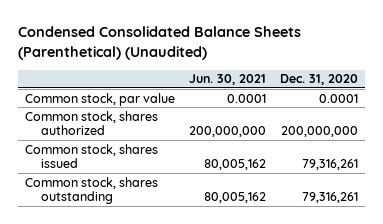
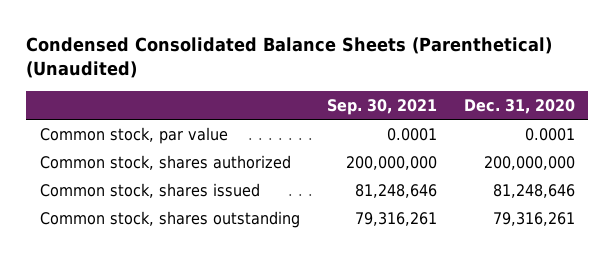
- | Jun. 30, 2021 | Dec. 31, 2020
+ | Sep. 30, 2021 | Dec. 31, 2020
- Common stock, shares issued | 80,005,162 | 79,316,261
+ Common stock, shares issued | 81,248,646 | 81,248,646

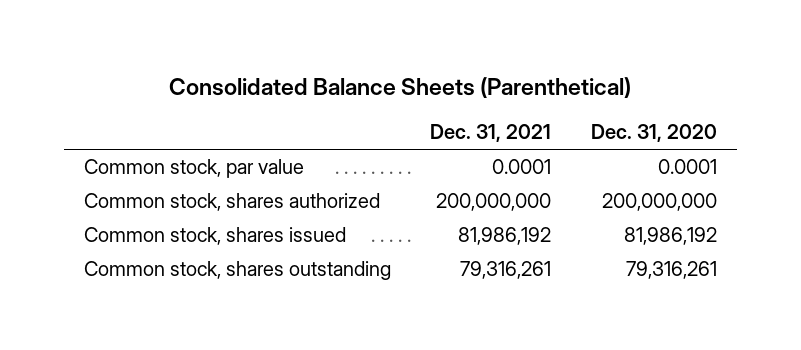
- Condensed Consolidated Balance Sheets (Parenthetical) (Unaudited)
+ Consolidated Balance Sheets (Parenthetical)
- | Sep. 30, 2021 | Dec. 31, 2020
+ | Dec. 31, 2021 | Dec. 31, 2020
- Common stock, shares issued | 81,248,646 | 81,248,646
+ Common stock, shares issued | 81,986,192 | 81,986,192

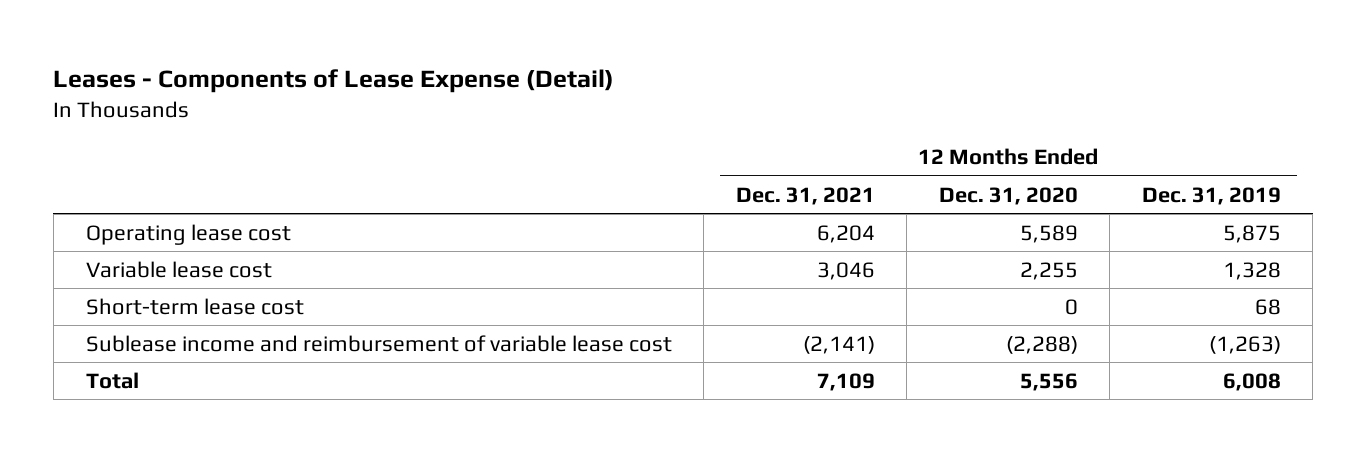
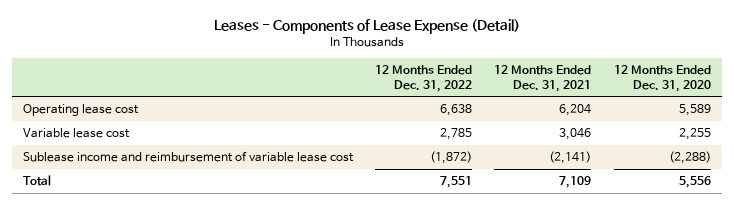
- | 12 Months Ended Dec. 31, 2021 | 12 Months Ended Dec. 31, 2020 | 12 Months Ended Dec. 31, 2019
+ | 12 Months Ended Dec. 31, 2022 | 12 Months Ended Dec. 31, 2021 | 12 Months Ended Dec. 31, 2020
- Short-term lease cost | | 0 | 68

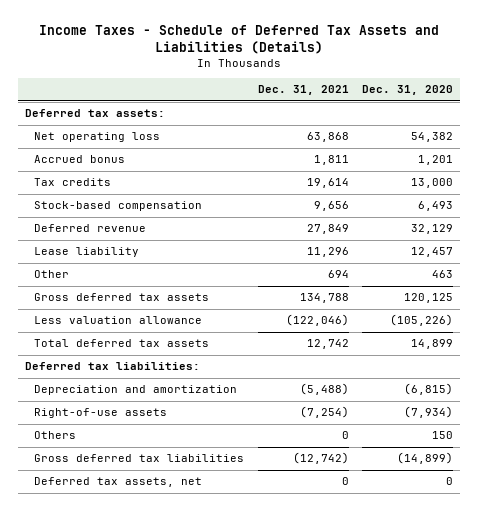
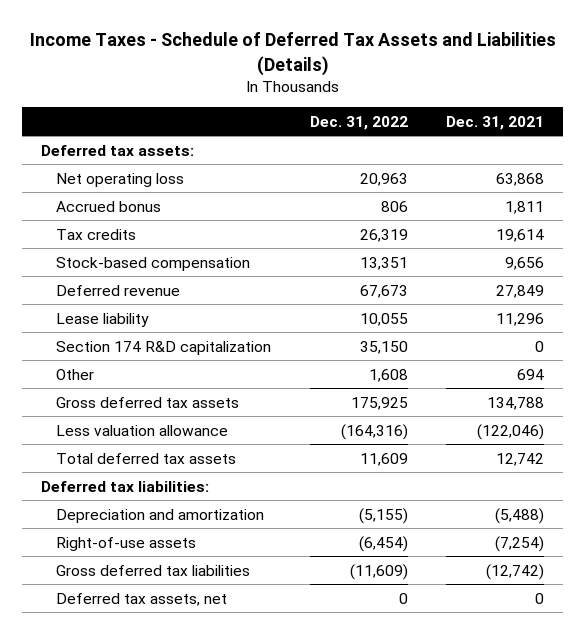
- | Dec. 31, 2021 | Dec. 31, 2020
+ | Dec. 31, 2022 | Dec. 31, 2021
+ Section 174 R&D capitalization | 35,150 | 0
- Others | 0 | 150

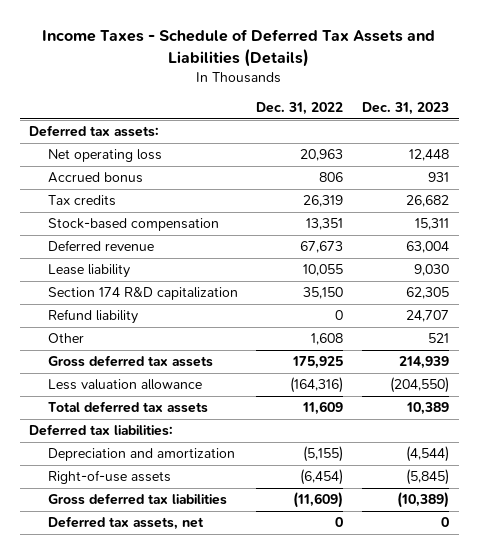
- | Dec. 31, 2022 | Dec. 31, 2021
+ | Dec. 31, 2022 | Dec. 31, 2023
+ Refund liability | 0 | 24,707

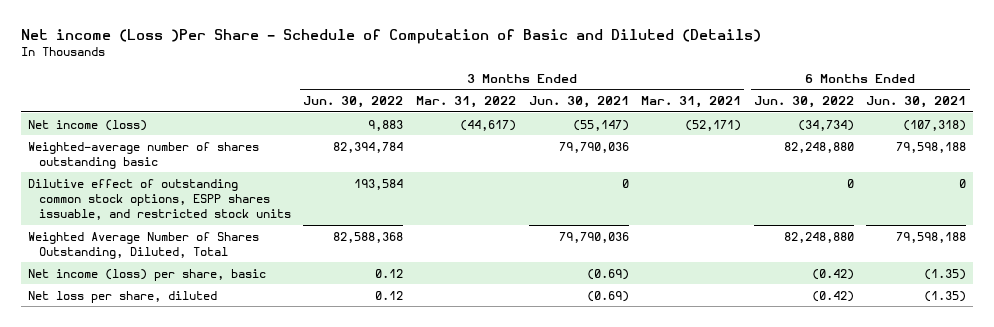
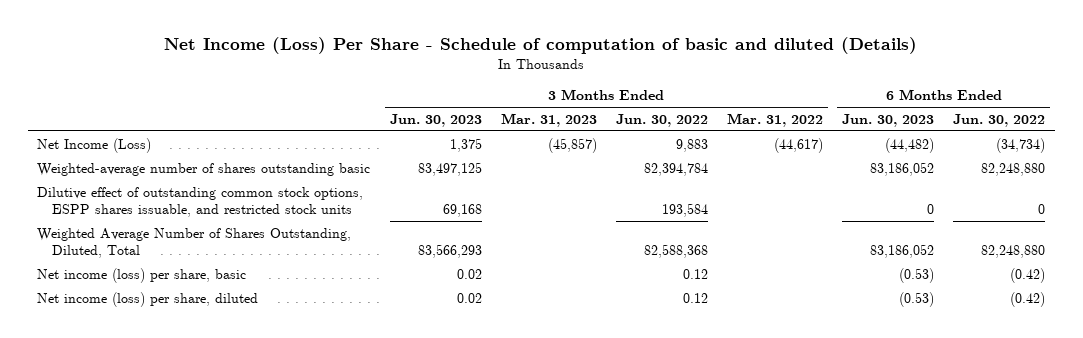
- Net income (Loss )Per Share - Schedule of Computation of Basic and Diluted (Details)
+ Net Income (Loss) Per Share - Schedule of computation of basic and diluted (Details)
- | 3 Months Ended Jun. 30, 2022 | 3 Months Ended Mar. 31, 2022 | 3 Months Ended Jun. 30, 2021 | 3 Months Ended Mar. 31, 2021 | 6 Months Ended Jun. 30, 2022 | 6 Months Ended Jun. 30, 2021
+ | 3 Months Ended Jun. 30, 2023 | 3 Months Ended Mar. 31, 2023 | 3 Months Ended Jun. 30, 2022 | 3 Months Ended Mar. 31, 2022 | 6 Months Ended Jun. 30, 2023 | 6 Months Ended Jun. 30, 2022
- Net income (loss) | 9,883 | (44,617) | (55,147) | (52,171) | (34,734) | (107,318)
+ Net Income (Loss) | 1,375 | (45,857) | 9,883 | (44,617) | (44,482) | (34,734)
- Net loss per share, diluted | 0.12 | | (0.69) | | (0.42) | (1.35)
+ Net income (loss) per share, diluted | 0.02 | | 0.12 | | (0.53) | (0.42)

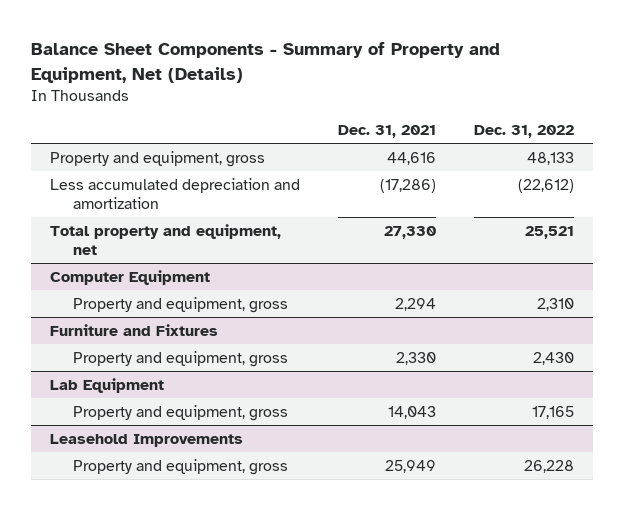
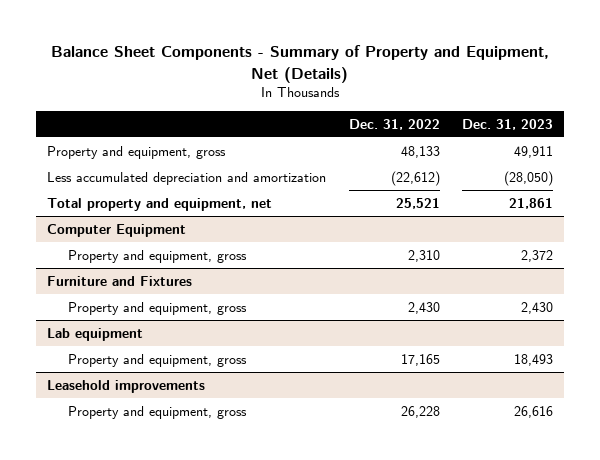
- | Dec. 31, 2021 | Dec. 31, 2022
+ | Dec. 31, 2022 | Dec. 31, 2023
- Lab Equipment
+ Lab equipment
- Leasehold Improvements
+ Leasehold improvements

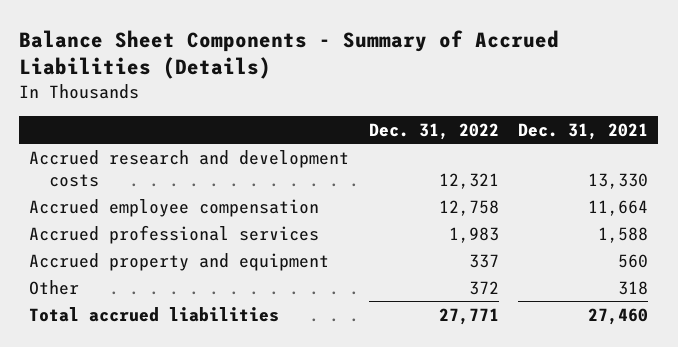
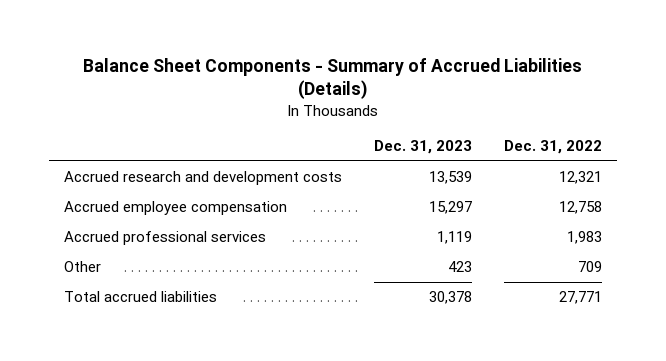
- | Dec. 31, 2022 | Dec. 31, 2021
+ | Dec. 31, 2023 | Dec. 31, 2022
- Accrued property and equipment | 337 | 560
- Other | 372 | 318
+ Other | 423 | 709

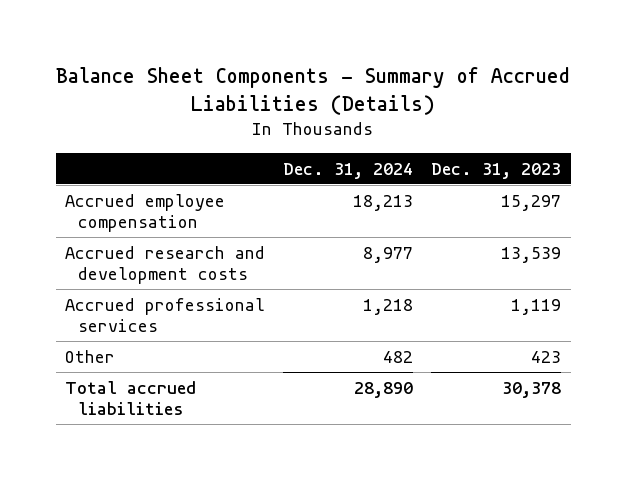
- | Dec. 31, 2023 | Dec. 31, 2022
+ | Dec. 31, 2024 | Dec. 31, 2023
moved down: Accrued research and development costs | 8,977 | 13,539

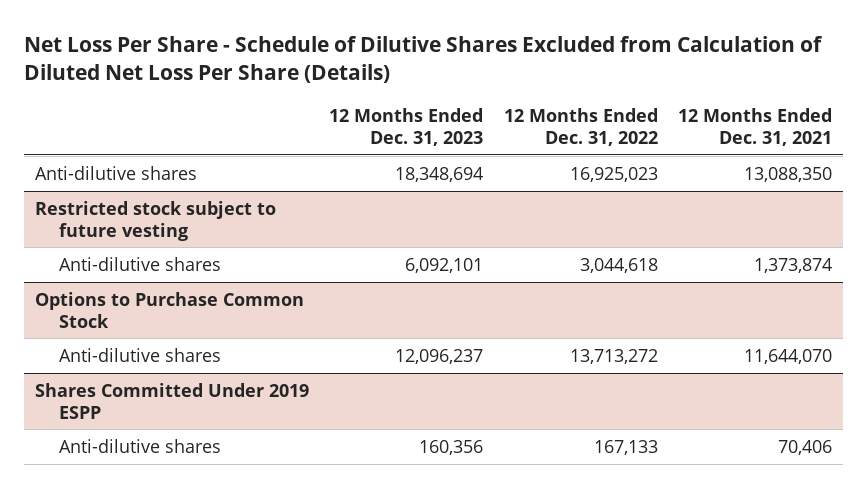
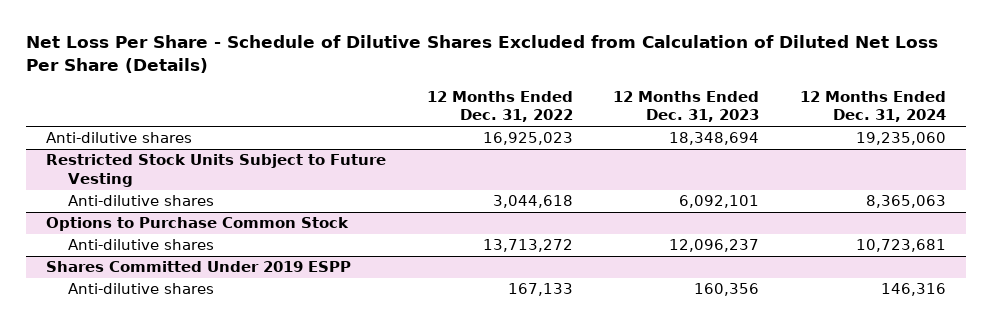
- | 12 Months Ended Dec. 31, 2023 | 12 Months Ended Dec. 31, 2022 | 12 Months Ended Dec. 31, 2021
+ | 12 Months Ended Dec. 31, 2022 | 12 Months Ended Dec. 31, 2023 | 12 Months Ended Dec. 31, 2024
- Restricted stock subject to future vesting
+ Restricted Stock Units Subject to Future Vesting

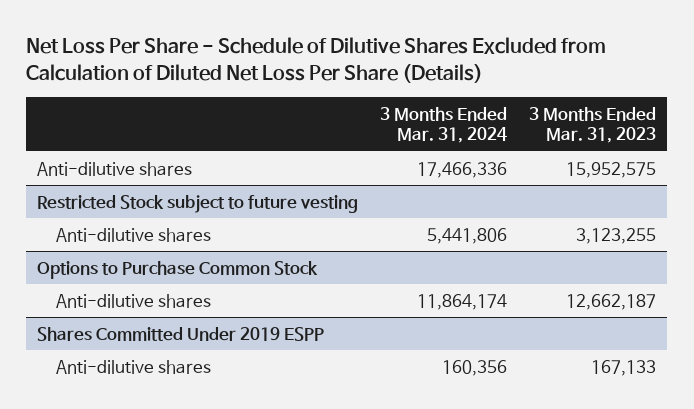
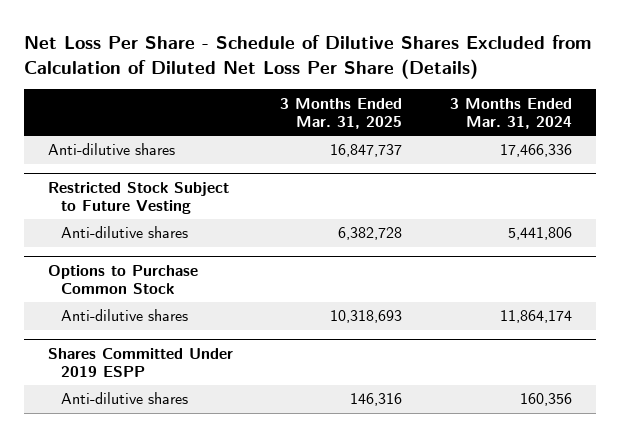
- | 3 Months Ended Mar. 31, 2024 | 3 Months Ended Mar. 31, 2023
+ | 3 Months Ended Mar. 31, 2025 | 3 Months Ended Mar. 31, 2024
- Restricted Stock subject to future vesting
+ Restricted Stock Subject to Future Vesting

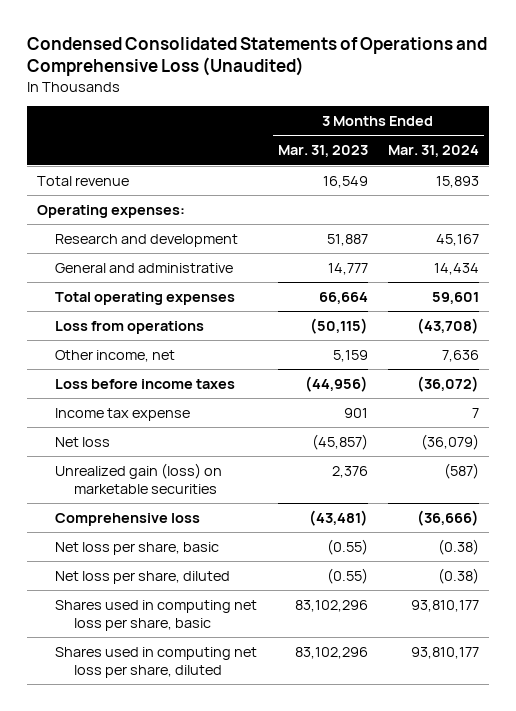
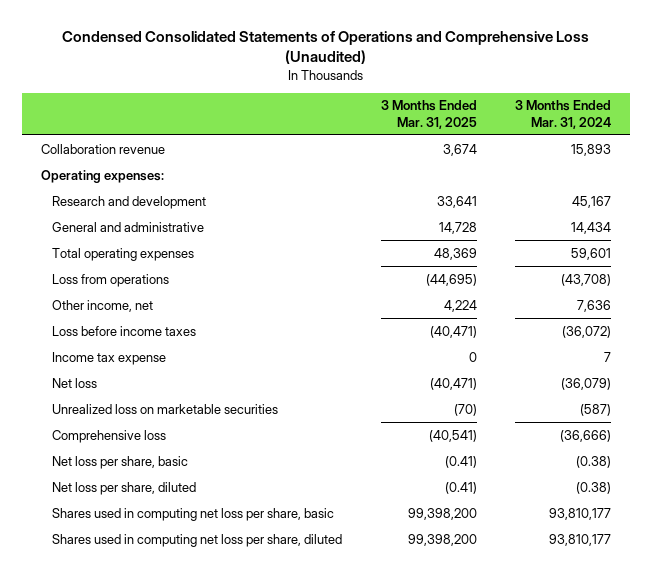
- | 3 Months Ended Mar. 31, 2023 | 3 Months Ended Mar. 31, 2024
+ | 3 Months Ended Mar. 31, 2025 | 3 Months Ended Mar. 31, 2024
- Total revenue | 16,549 | 15,893
+ Collaboration revenue | 3,674 | 15,893
- Unrealized gain (loss) on marketable securities | 2,376 | (587)
+ Unrealized loss on marketable securities | (70) | (587)

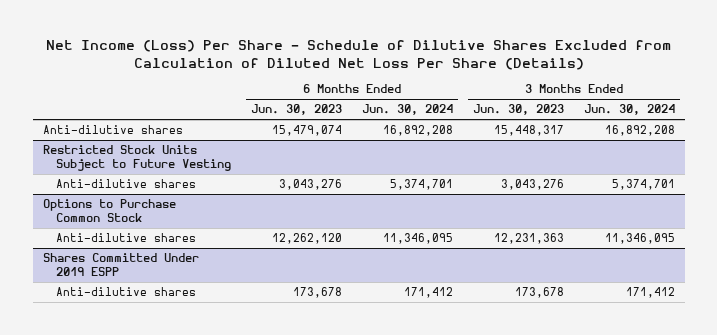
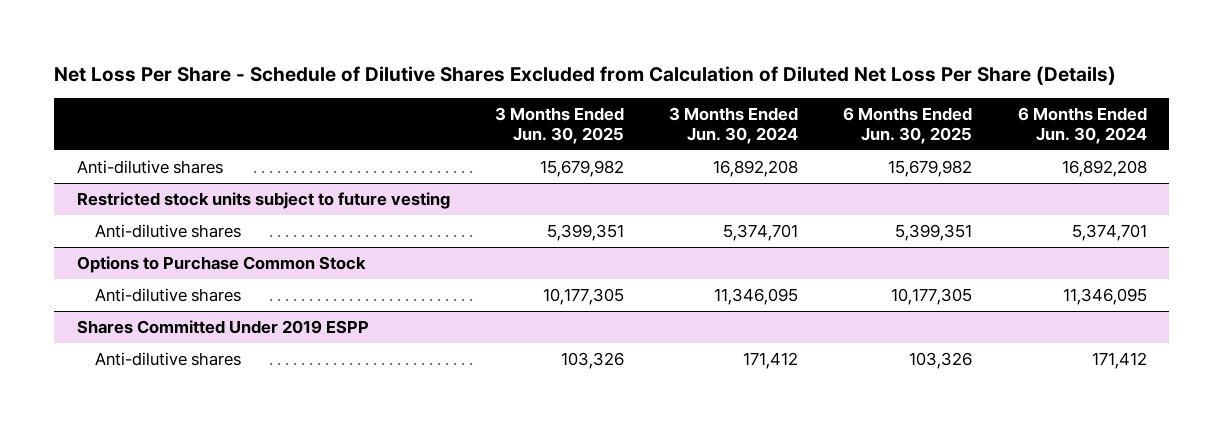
- Net Income (Loss) Per Share - Schedule of Dilutive Shares Excluded from Calculation of Diluted Net Loss Per Share (Details)
+ Net Loss Per Share - Schedule of Dilutive Shares Excluded from Calculation of Diluted Net Loss Per Share (Details)
- | 6 Months Ended Jun. 30, 2023 | 6 Months Ended Jun. 30, 2024 | 3 Months Ended Jun. 30, 2023 | 3 Months Ended Jun. 30, 2024
+ | 3 Months Ended Jun. 30, 2025 | 3 Months Ended Jun. 30, 2024 | 6 Months Ended Jun. 30, 2025 | 6 Months Ended Jun. 30, 2024
- Restricted Stock Units Subject to Future Vesting
+ Restricted stock units subject to future vesting

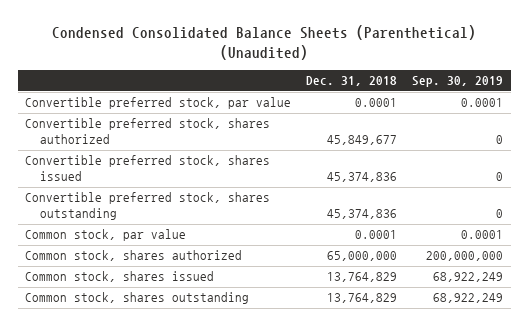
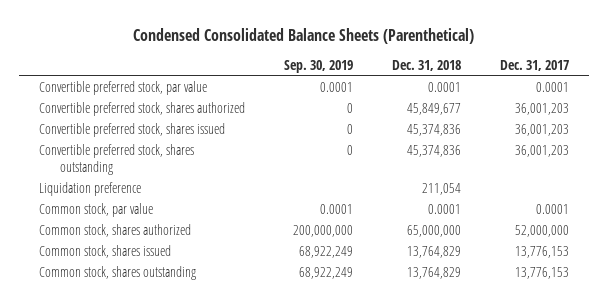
- Condensed Consolidated Balance Sheets (Parenthetical) (Unaudited)
+ Condensed Consolidated Balance Sheets (Parenthetical)
- | Dec. 31, 2018 | Sep. 30, 2019
+ | Sep. 30, 2019 | Dec. 31, 2018 | Dec. 31, 2017
+ Liquidation preference | | 211,054 |

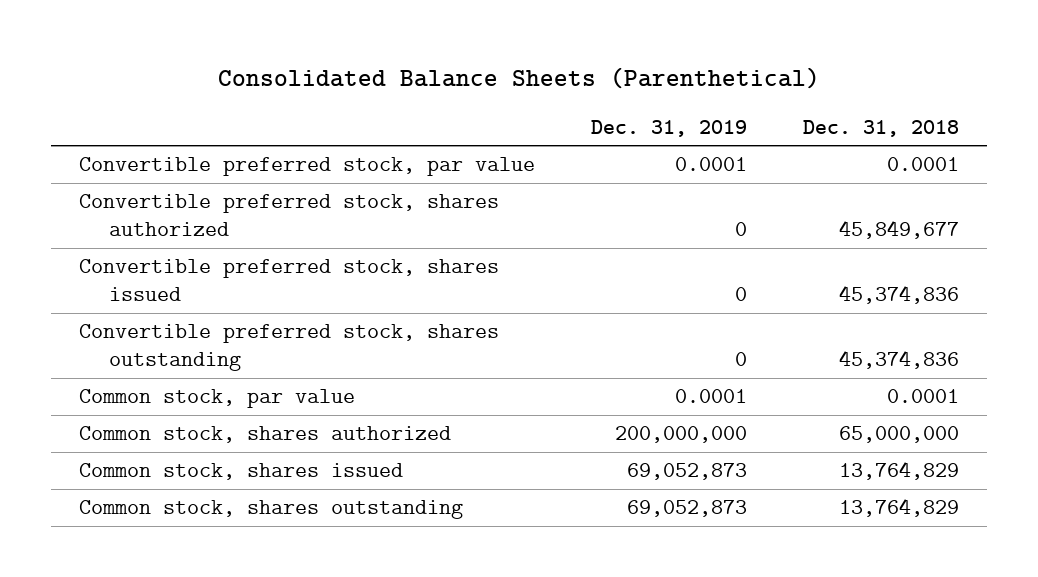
- Condensed Consolidated Balance Sheets (Parenthetical)
+ Consolidated Balance Sheets (Parenthetical)
- | Sep. 30, 2019 | Dec. 31, 2018 | Dec. 31, 2017
+ | Dec. 31, 2019 | Dec. 31, 2018
- Liquidation preference | | 211,054 |

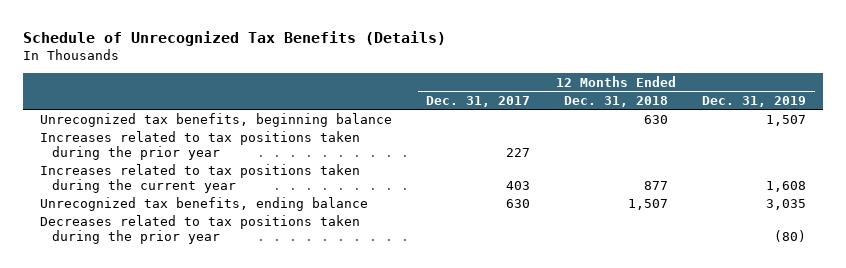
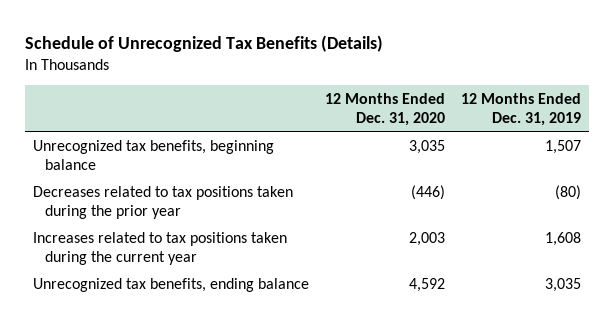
- | 12 Months Ended Dec. 31, 2017 | 12 Months Ended Dec. 31, 2018 | 12 Months Ended Dec. 31, 2019
+ | 12 Months Ended Dec. 31, 2020 | 12 Months Ended Dec. 31, 2019
- Increases related to tax positions taken during the prior year | 227 | |
moved up: Decreases related to tax positions taken during the prior year | (446) | (80)

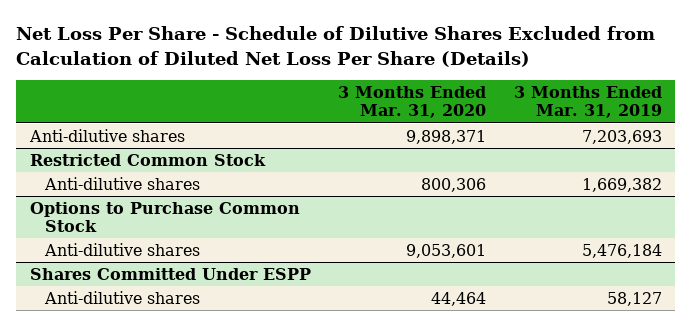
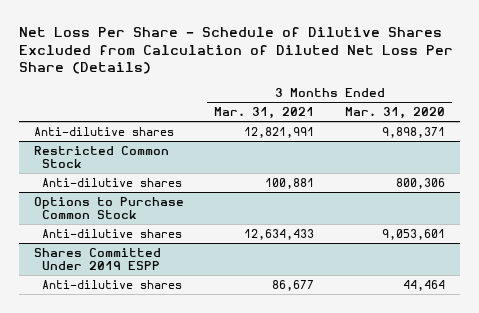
- | 3 Months Ended Mar. 31, 2020 | 3 Months Ended Mar. 31, 2019
+ | 3 Months Ended Mar. 31, 2021 | 3 Months Ended Mar. 31, 2020
- Shares Committed Under ESPP
+ Shares Committed Under 2019 ESPP

